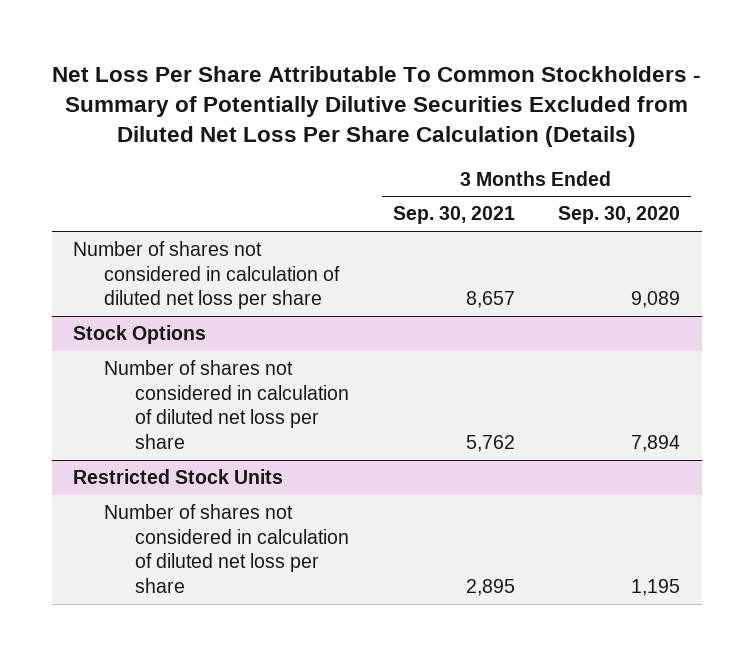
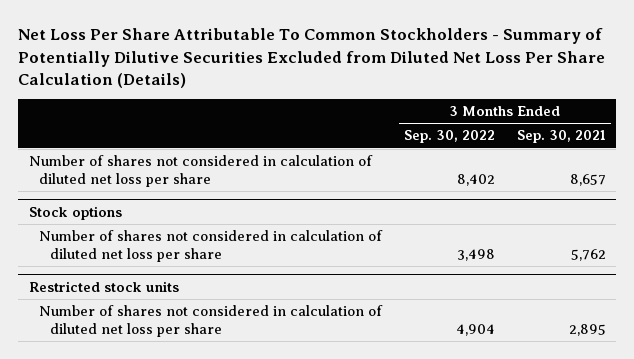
- | 3 Months Ended Sep. 30, 2021 | 3 Months Ended Sep. 30, 2020
+ | 3 Months Ended Sep. 30, 2022 | 3 Months Ended Sep. 30, 2021
- Stock Options
+ Stock options
- Restricted Stock Units
+ Restricted stock units

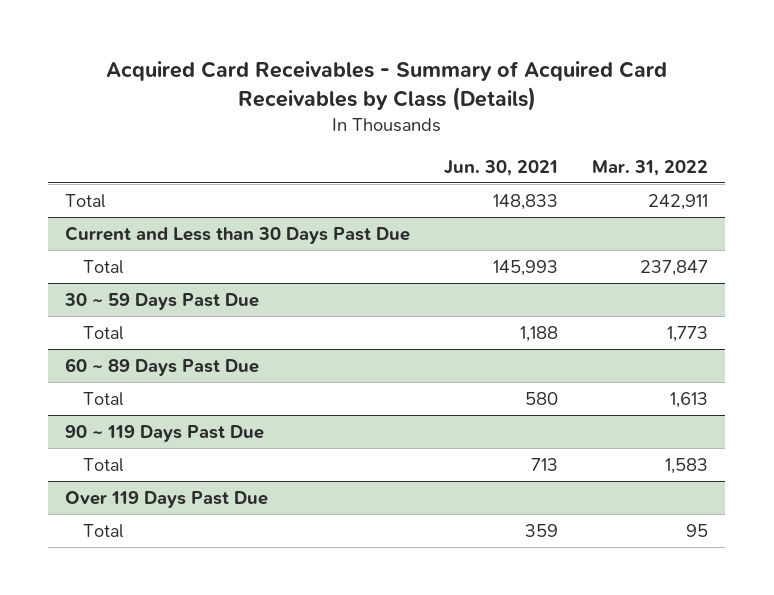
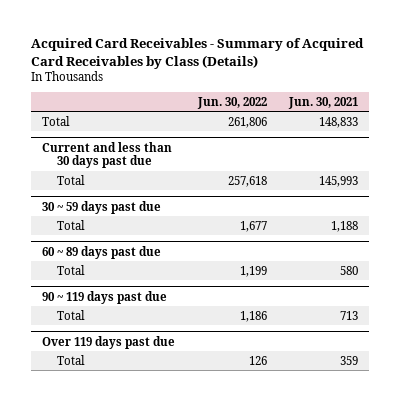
- | Jun. 30, 2021 | Mar. 31, 2022
+ | Jun. 30, 2022 | Jun. 30, 2021
- Current and Less than 30 Days Past Due
+ Current and less than 30 days past due
- 30 ~ 59 Days Past Due
+ 30 ~ 59 days past due
- 60 ~ 89 Days Past Due
+ 60 ~ 89 days past due
- 90 ~ 119 Days Past Due
+ 90 ~ 119 days past due
- Over 119 Days Past Due
+ Over 119 days past due

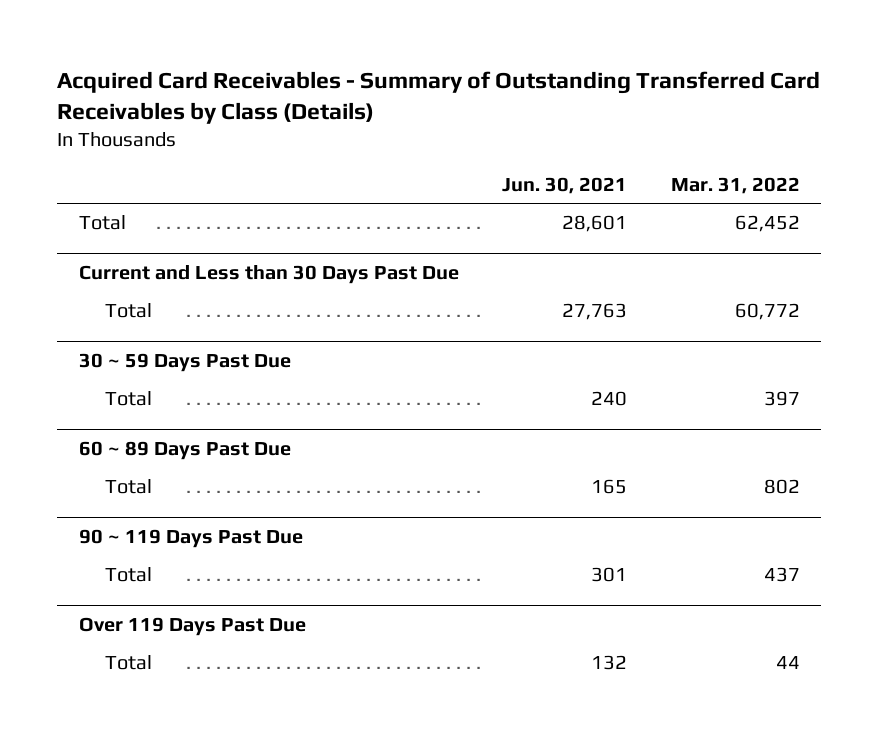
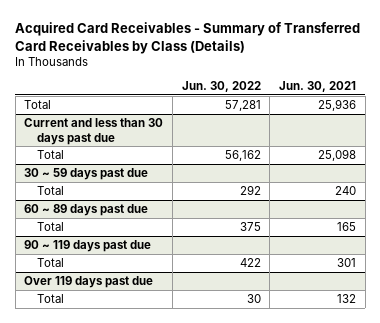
- Acquired Card Receivables - Summary of Outstanding Transferred Card Receivables by Class (Details)
+ Acquired Card Receivables - Summary of Transferred Card Receivables by Class (Details)
- | Jun. 30, 2021 | Mar. 31, 2022
+ | Jun. 30, 2022 | Jun. 30, 2021
- Total | 28,601 | 62,452
- Current and Less than 30 Days Past Due
- Total | 27,763 | 60,772
- 30 ~ 59 Days Past Due
+ Total | 57,281 | 25,936
+ Current and less than 30 days past due
+ Total | 56,162 | 25,098
+ 30 ~ 59 days past due
- 60 ~ 89 Days Past Due
+ 60 ~ 89 days past due
- 90 ~ 119 Days Past Due
+ 90 ~ 119 days past due
- Over 119 Days Past Due
+ Over 119 days past due

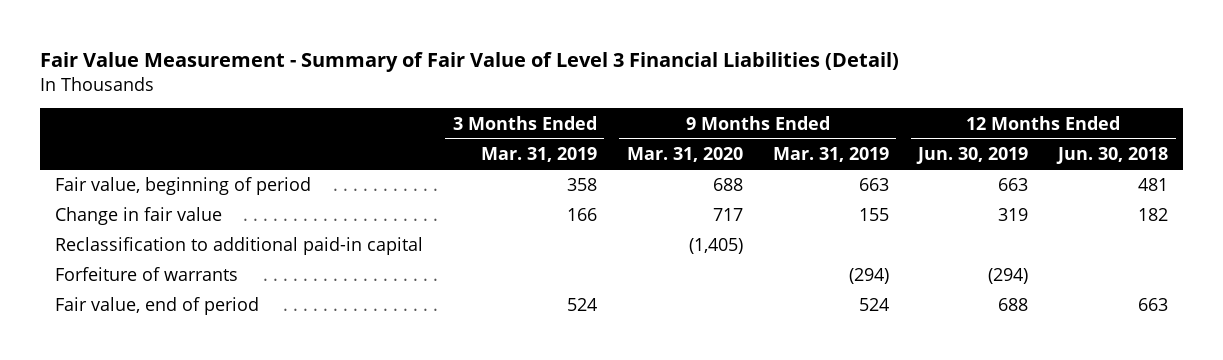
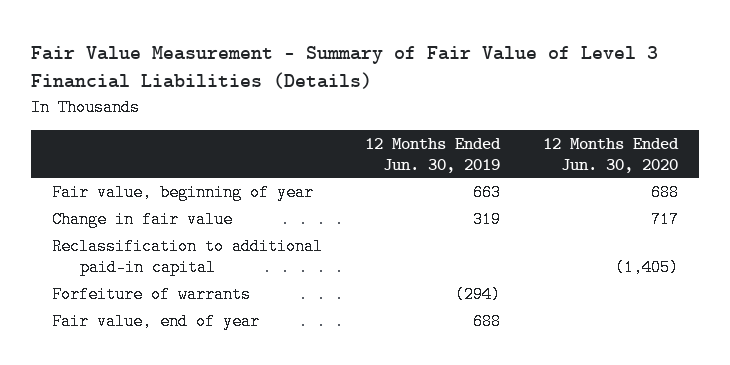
- Fair Value Measurement - Summary of Fair Value of Level 3 Financial Liabilities (Detail)
+ Fair Value Measurement - Summary of Fair Value of Level 3 Financial Liabilities (Details)
- | 3 Months Ended Mar. 31, 2019 | 9 Months Ended Mar. 31, 2020 | 9 Months Ended Mar. 31, 2019 | 12 Months Ended Jun. 30, 2019 | 12 Months Ended Jun. 30, 2018
+ | 12 Months Ended Jun. 30, 2019 | 12 Months Ended Jun. 30, 2020
- Fair value, beginning of period | 358 | 688 | 663 | 663 | 481
+ Fair value, beginning of year | 663 | 688
- Fair value, end of period | 524 | | 524 | 688 | 663
+ Fair value, end of year | 688 |

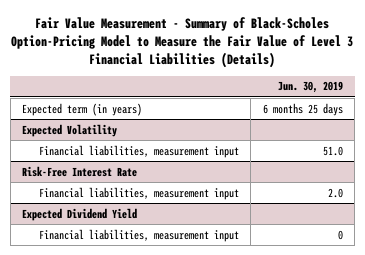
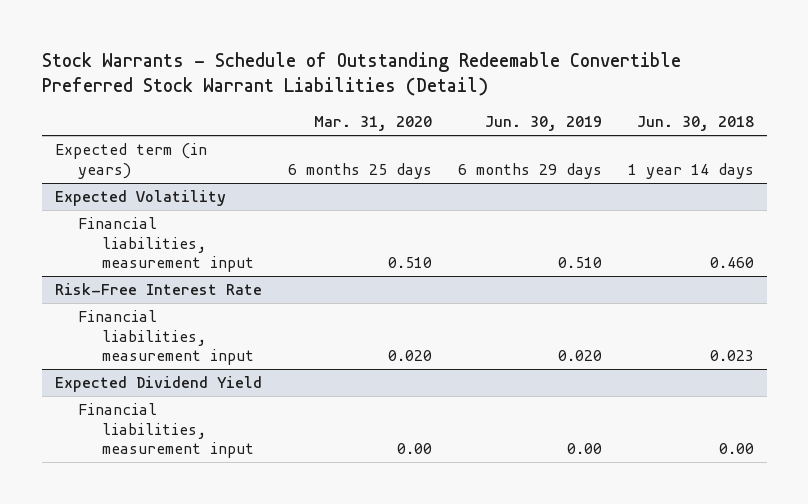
- Fair Value Measurement - Summary of Black-Scholes Option-Pricing Model to Measure the Fair Value of Level 3 Financial Liabilities (Details)
+ Stock Warrants - Schedule of Outstanding Redeemable Convertible Preferred Stock Warrant Liabilities (Detail)
- | Jun. 30, 2019
+ | Mar. 31, 2020 | Jun. 30, 2019 | Jun. 30, 2018
- Expected term (in years) | 6 months 25 days
+ Expected term (in years) | 6 months 25 days | 6 months 29 days | 1 year 14 days
@ Expected Volatility
- Financial liabilities, measurement input | 51.0
+ Financial liabilities, measurement input | 0.510 | 0.510 | 0.460
@ Risk-Free Interest Rate
- Financial liabilities, measurement input | 2.0
+ Financial liabilities, measurement input | 0.020 | 0.020 | 0.023
@ Expected Dividend Yield
- Financial liabilities, measurement input | 0
+ Financial liabilities, measurement input | 0.00 | 0.00 | 0.00

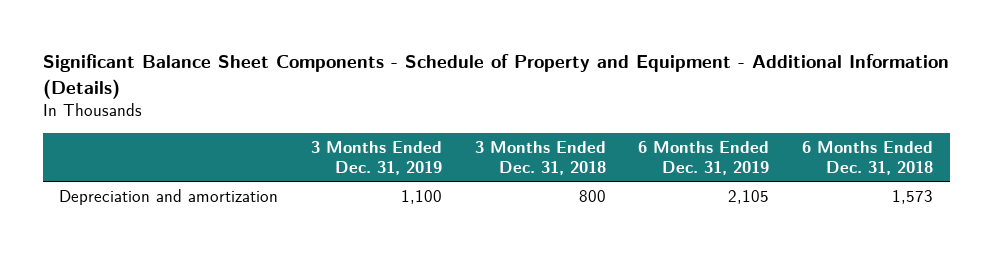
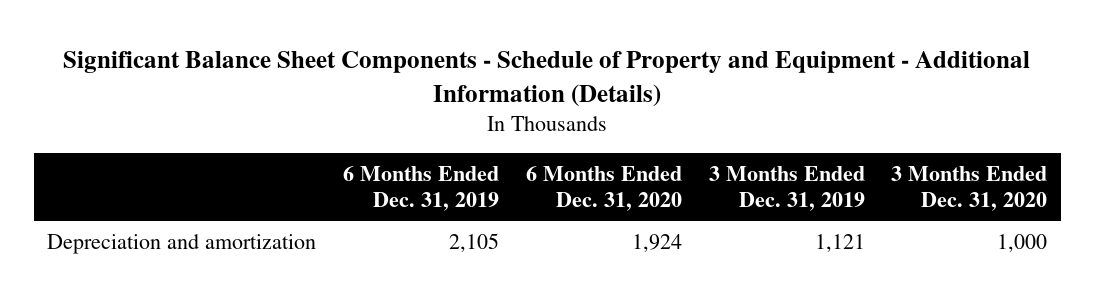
- | 3 Months Ended Dec. 31, 2019 | 3 Months Ended Dec. 31, 2018 | 6 Months Ended Dec. 31, 2019 | 6 Months Ended Dec. 31, 2018
+ | 6 Months Ended Dec. 31, 2019 | 6 Months Ended Dec. 31, 2020 | 3 Months Ended Dec. 31, 2019 | 3 Months Ended Dec. 31, 2020
- Depreciation and amortization | 1,100 | 800 | 2,105 | 1,573
+ Depreciation and amortization | 2,105 | 1,924 | 1,121 | 1,000

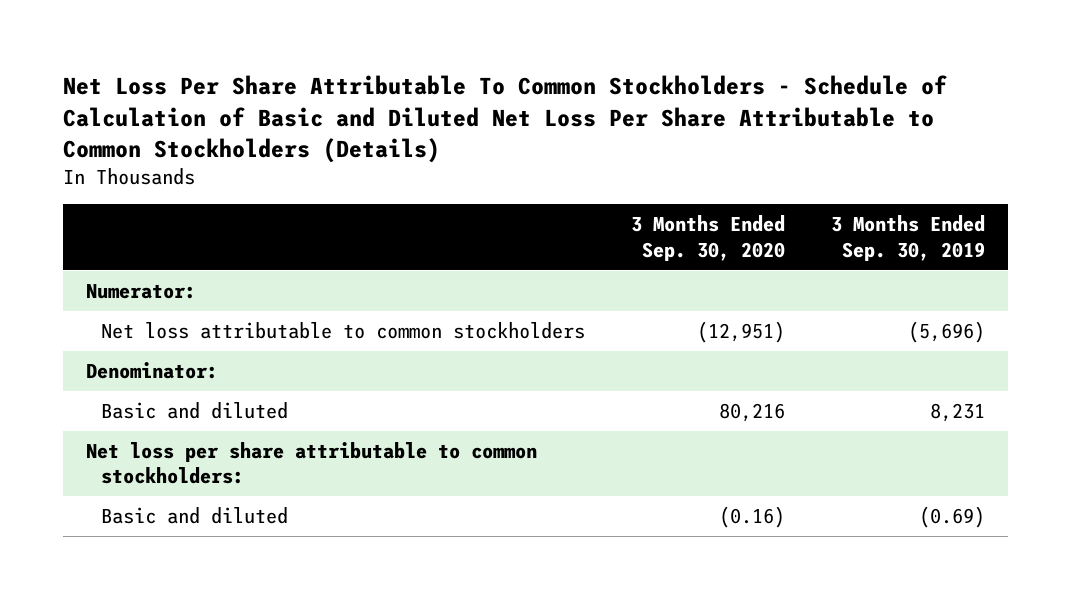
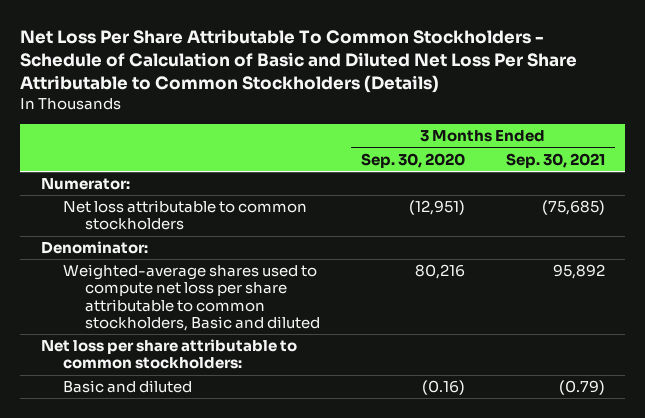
- | 3 Months Ended Sep. 30, 2020 | 3 Months Ended Sep. 30, 2019
+ | 3 Months Ended Sep. 30, 2020 | 3 Months Ended Sep. 30, 2021
- Basic and diluted | 80,216 | 8,231
+ Weighted-average shares used to compute net loss per share attributable to common stockholders, Basic and diluted | 80,216 | 95,892

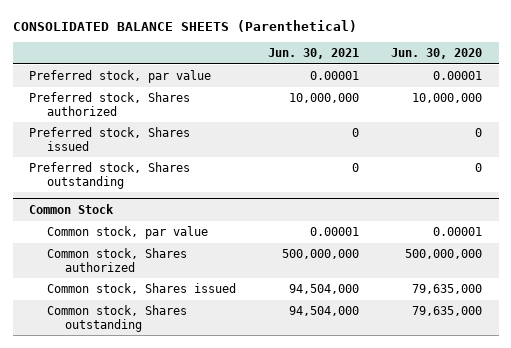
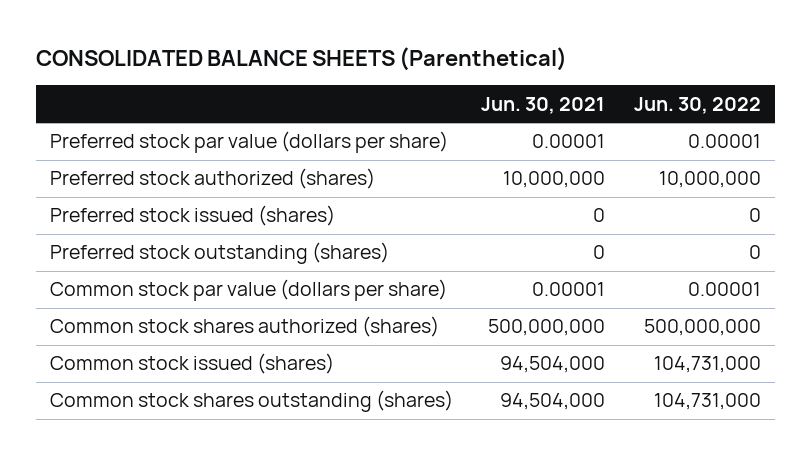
- | Jun. 30, 2021 | Jun. 30, 2020
+ | Jun. 30, 2021 | Jun. 30, 2022
- Preferred stock, par value | 0.00001 | 0.00001
- Preferred stock, Shares authorized | 10,000,000 | 10,000,000
- Preferred stock, Shares issued | 0 | 0
- Preferred stock, Shares outstanding | 0 | 0
- Common Stock
- Common stock, par value | 0.00001 | 0.00001
- Common stock, Shares authorized | 500,000,000 | 500,000,000
- Common stock, Shares issued | 94,504,000 | 79,635,000
- Common stock, Shares outstanding | 94,504,000 | 79,635,000
+ Preferred stock par value (dollars per share) | 0.00001 | 0.00001
+ Preferred stock authorized (shares) | 10,000,000 | 10,000,000
+ Preferred stock issued (shares) | 0 | 0
+ Preferred stock outstanding (shares) | 0 | 0
+ Common stock par value (dollars per share) | 0.00001 | 0.00001
+ Common stock shares authorized (shares) | 500,000,000 | 500,000,000
+ Common stock issued (shares) | 94,504,000 | 104,731,000
+ Common stock shares outstanding (shares) | 94,504,000 | 104,731,000

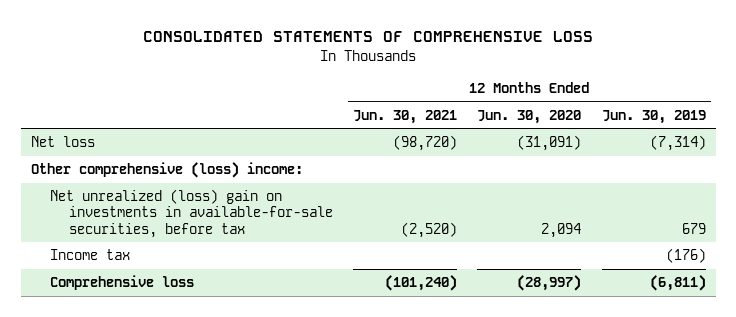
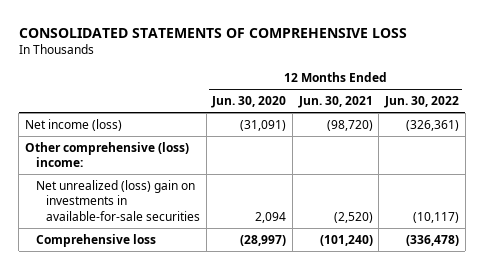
- | 12 Months Ended Jun. 30, 2021 | 12 Months Ended Jun. 30, 2020 | 12 Months Ended Jun. 30, 2019
+ | 12 Months Ended Jun. 30, 2020 | 12 Months Ended Jun. 30, 2021 | 12 Months Ended Jun. 30, 2022
- Net loss | (98,720) | (31,091) | (7,314)
+ Net income (loss) | (31,091) | (98,720) | (326,361)
- Net unrealized (loss) gain on investments in available-for-sale securities, before tax | (2,520) | 2,094 | 679
- Income tax | | | (176)
+ Net unrealized (loss) gain on investments in available-for-sale securities | 2,094 | (2,520) | (10,117)

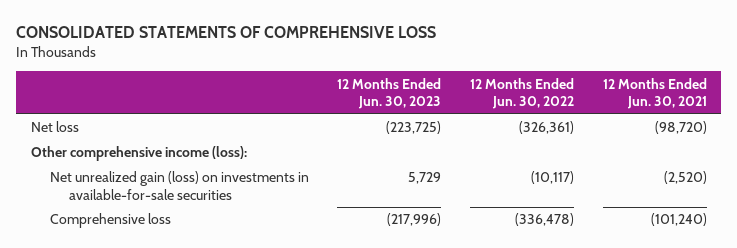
- | 12 Months Ended Jun. 30, 2020 | 12 Months Ended Jun. 30, 2021 | 12 Months Ended Jun. 30, 2022
+ | 12 Months Ended Jun. 30, 2023 | 12 Months Ended Jun. 30, 2022 | 12 Months Ended Jun. 30, 2021
- Net income (loss) | (31,091) | (98,720) | (326,361)
- Other comprehensive (loss) income:
- Net unrealized (loss) gain on investments in available-for-sale securities | 2,094 | (2,520) | (10,117)
+ Net loss | (223,725) | (326,361) | (98,720)
+ Other comprehensive income (loss):
+ Net unrealized gain (loss) on investments in available-for-sale securities | 5,729 | (10,117) | (2,520)

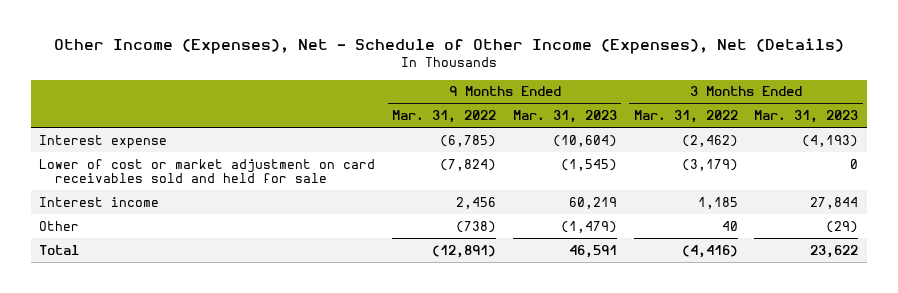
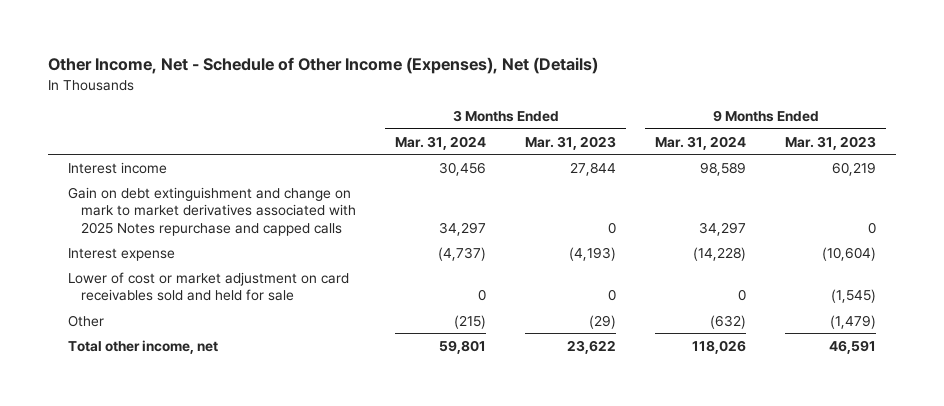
- Other Income (Expenses), Net - Schedule of Other Income (Expenses), Net (Details)
+ Other Income, Net - Schedule of Other Income (Expenses), Net (Details)
- | 9 Months Ended Mar. 31, 2022 | 9 Months Ended Mar. 31, 2023 | 3 Months Ended Mar. 31, 2022 | 3 Months Ended Mar. 31, 2023
+ | 3 Months Ended Mar. 31, 2024 | 3 Months Ended Mar. 31, 2023 | 9 Months Ended Mar. 31, 2024 | 9 Months Ended Mar. 31, 2023
moved up: Interest income | 30,456 | 27,844 | 98,589 | 60,219
+ Gain on debt extinguishment and change on mark to market derivatives associated with 2025 Notes repurchase and capped calls | 34,297 | 0 | 34,297 | 0
- Total | (12,891) | 46,591 | (4,416) | 23,622
+ Total other income, net | 59,801 | 23,622 | 118,026 | 46,591

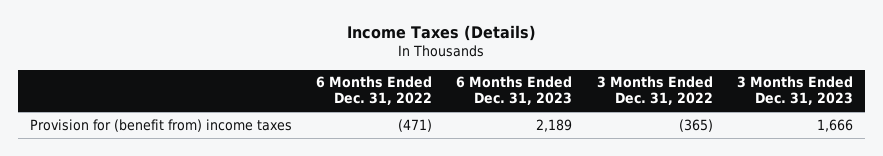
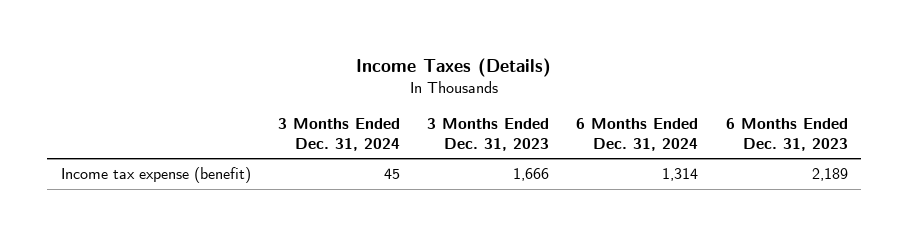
- | 6 Months Ended Dec. 31, 2022 | 6 Months Ended Dec. 31, 2023 | 3 Months Ended Dec. 31, 2022 | 3 Months Ended Dec. 31, 2023
+ | 3 Months Ended Dec. 31, 2024 | 3 Months Ended Dec. 31, 2023 | 6 Months Ended Dec. 31, 2024 | 6 Months Ended Dec. 31, 2023
- Provision for (benefit from) income taxes | (471) | 2,189 | (365) | 1,666
+ Income tax expense (benefit) | 45 | 1,666 | 1,314 | 2,189

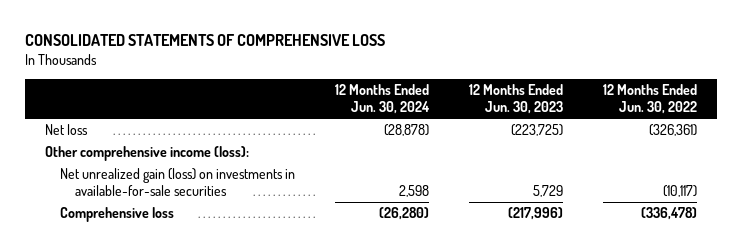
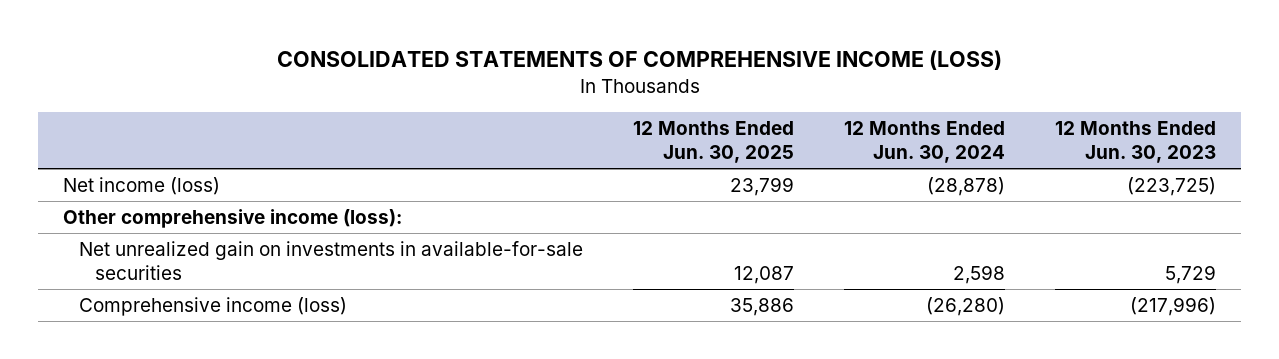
- CONSOLIDATED STATEMENTS OF COMPREHENSIVE LOSS
+ CONSOLIDATED STATEMENTS OF COMPREHENSIVE INCOME (LOSS)
- | 12 Months Ended Jun. 30, 2024 | 12 Months Ended Jun. 30, 2023 | 12 Months Ended Jun. 30, 2022
+ | 12 Months Ended Jun. 30, 2025 | 12 Months Ended Jun. 30, 2024 | 12 Months Ended Jun. 30, 2023
- Net loss | (28,878) | (223,725) | (326,361)
+ Net income (loss) | 23,799 | (28,878) | (223,725)
- Net unrealized gain (loss) on investments in available-for-sale securities | 2,598 | 5,729 | (10,117)
- Comprehensive loss | (26,280) | (217,996) | (336,478)
+ Net unrealized gain on investments in available-for-sale securities | 12,087 | 2,598 | 5,729
+ Comprehensive income (loss) | 35,886 | (26,280) | (217,996)

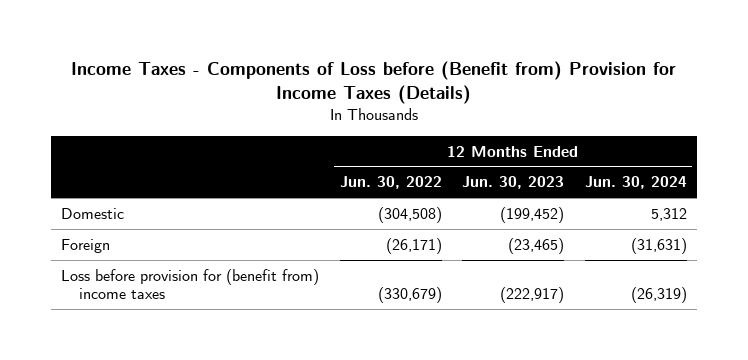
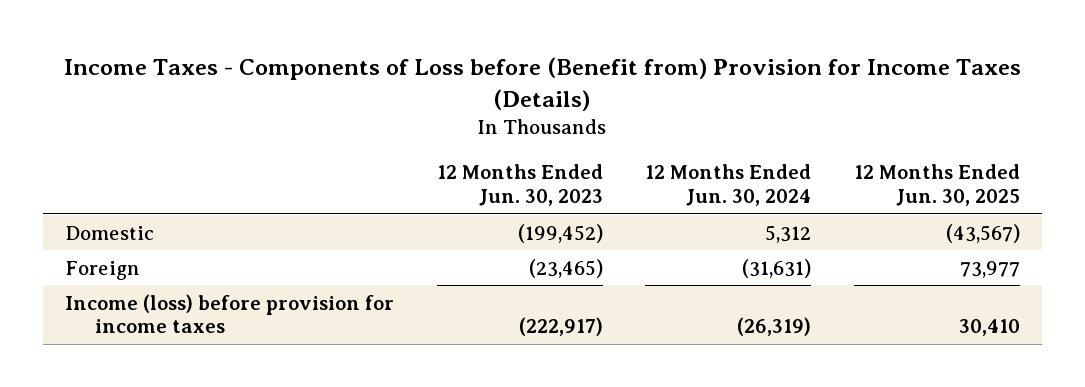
- | 12 Months Ended Jun. 30, 2022 | 12 Months Ended Jun. 30, 2023 | 12 Months Ended Jun. 30, 2024
+ | 12 Months Ended Jun. 30, 2023 | 12 Months Ended Jun. 30, 2024 | 12 Months Ended Jun. 30, 2025
- Loss before provision for (benefit from) income taxes | (330,679) | (222,917) | (26,319)
+ Income (loss) before provision for income taxes | (222,917) | (26,319) | 30,410

